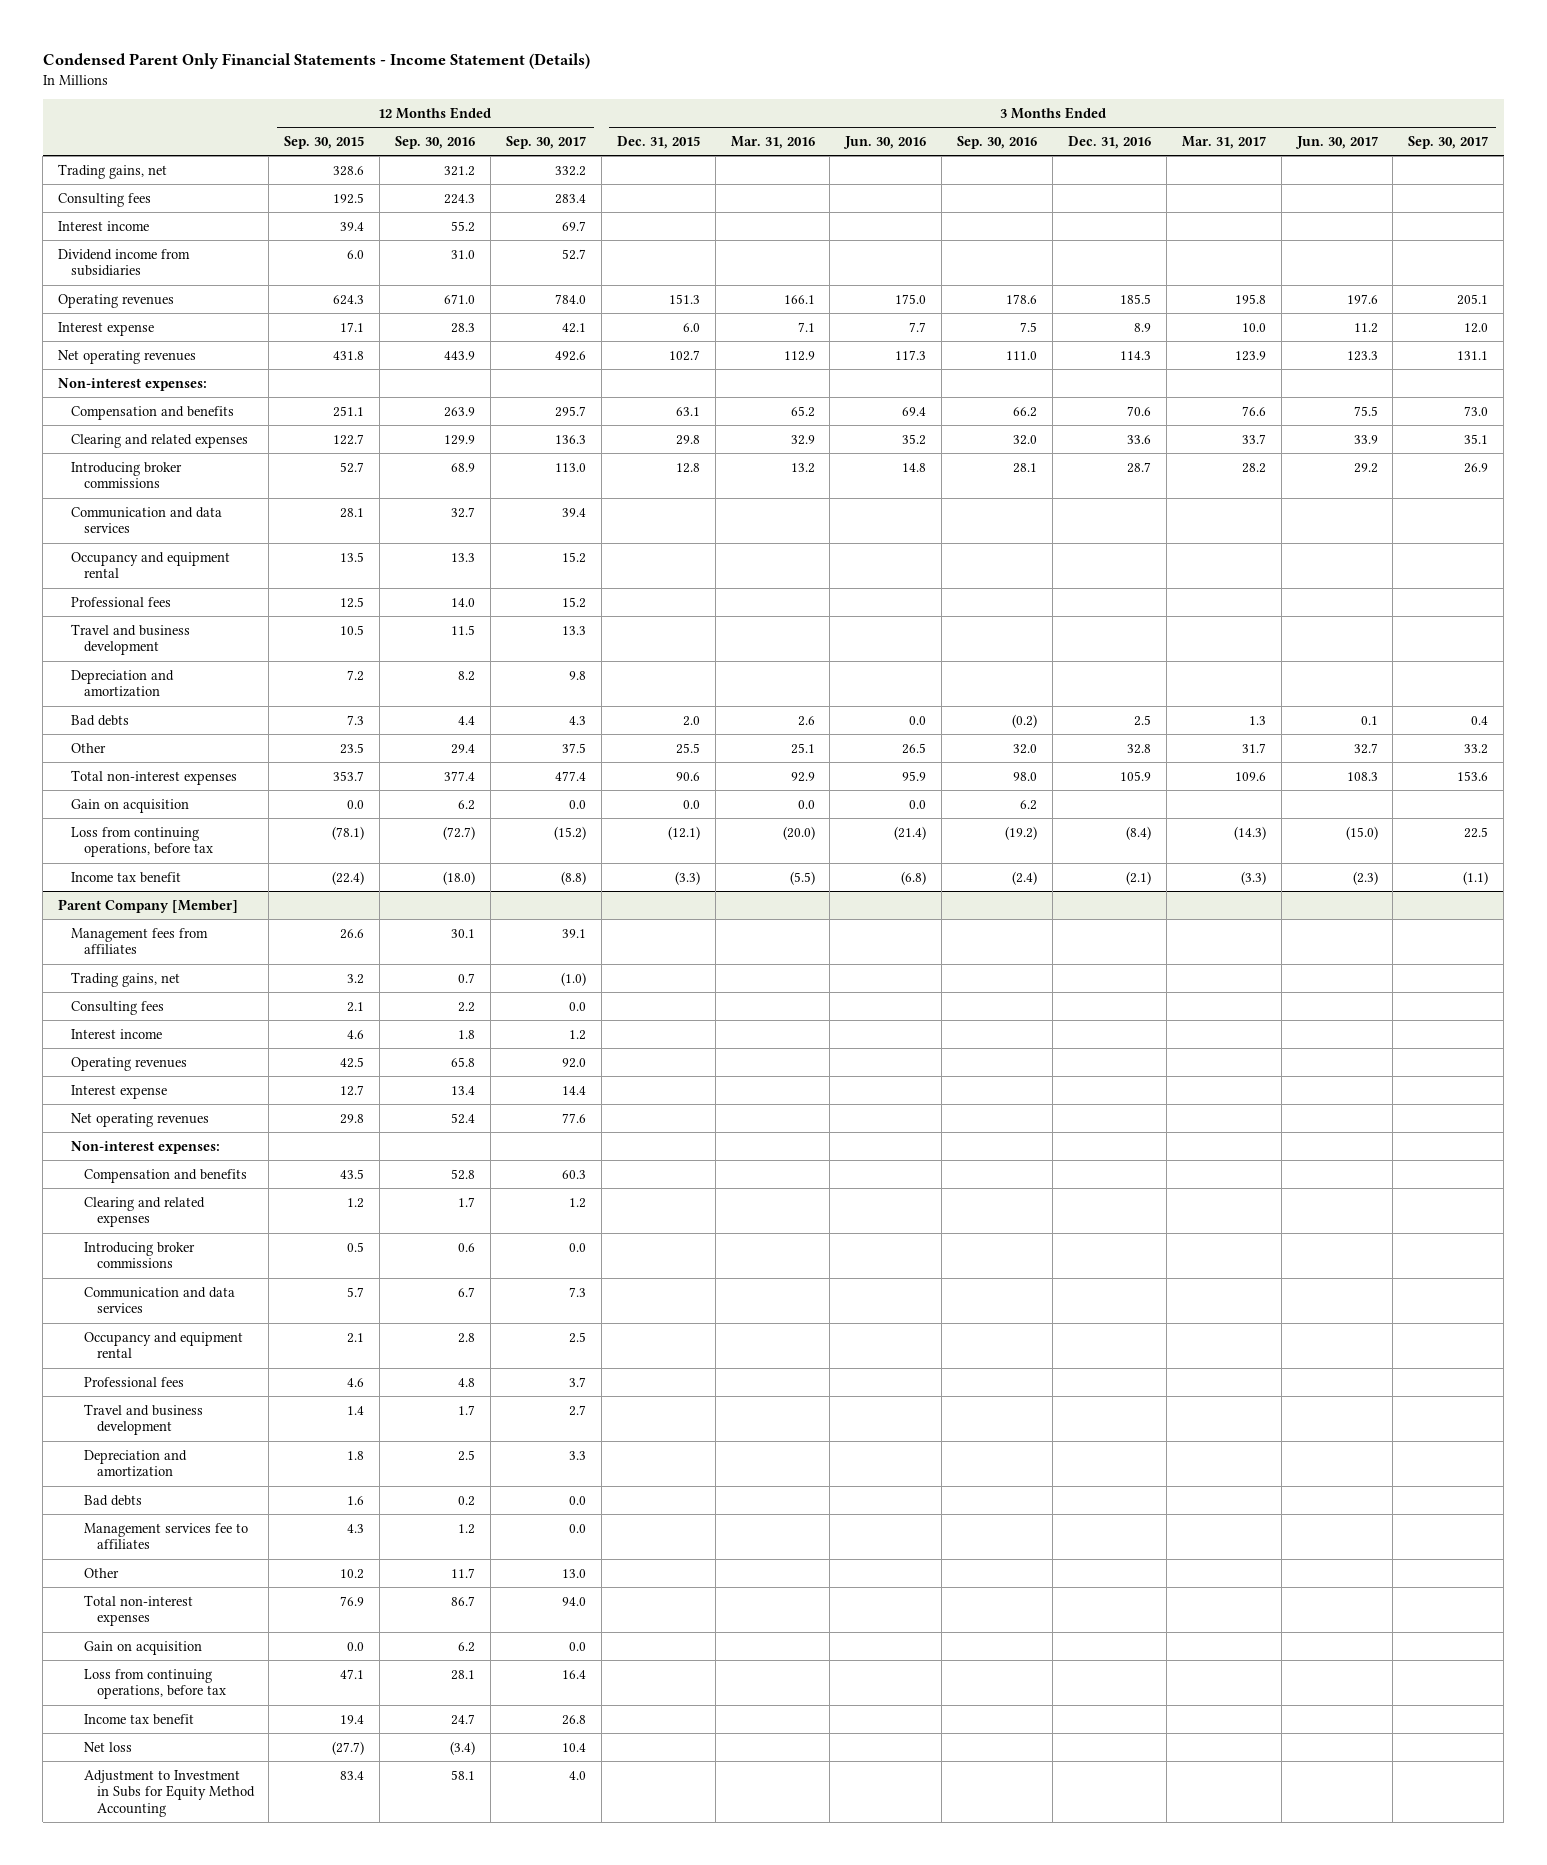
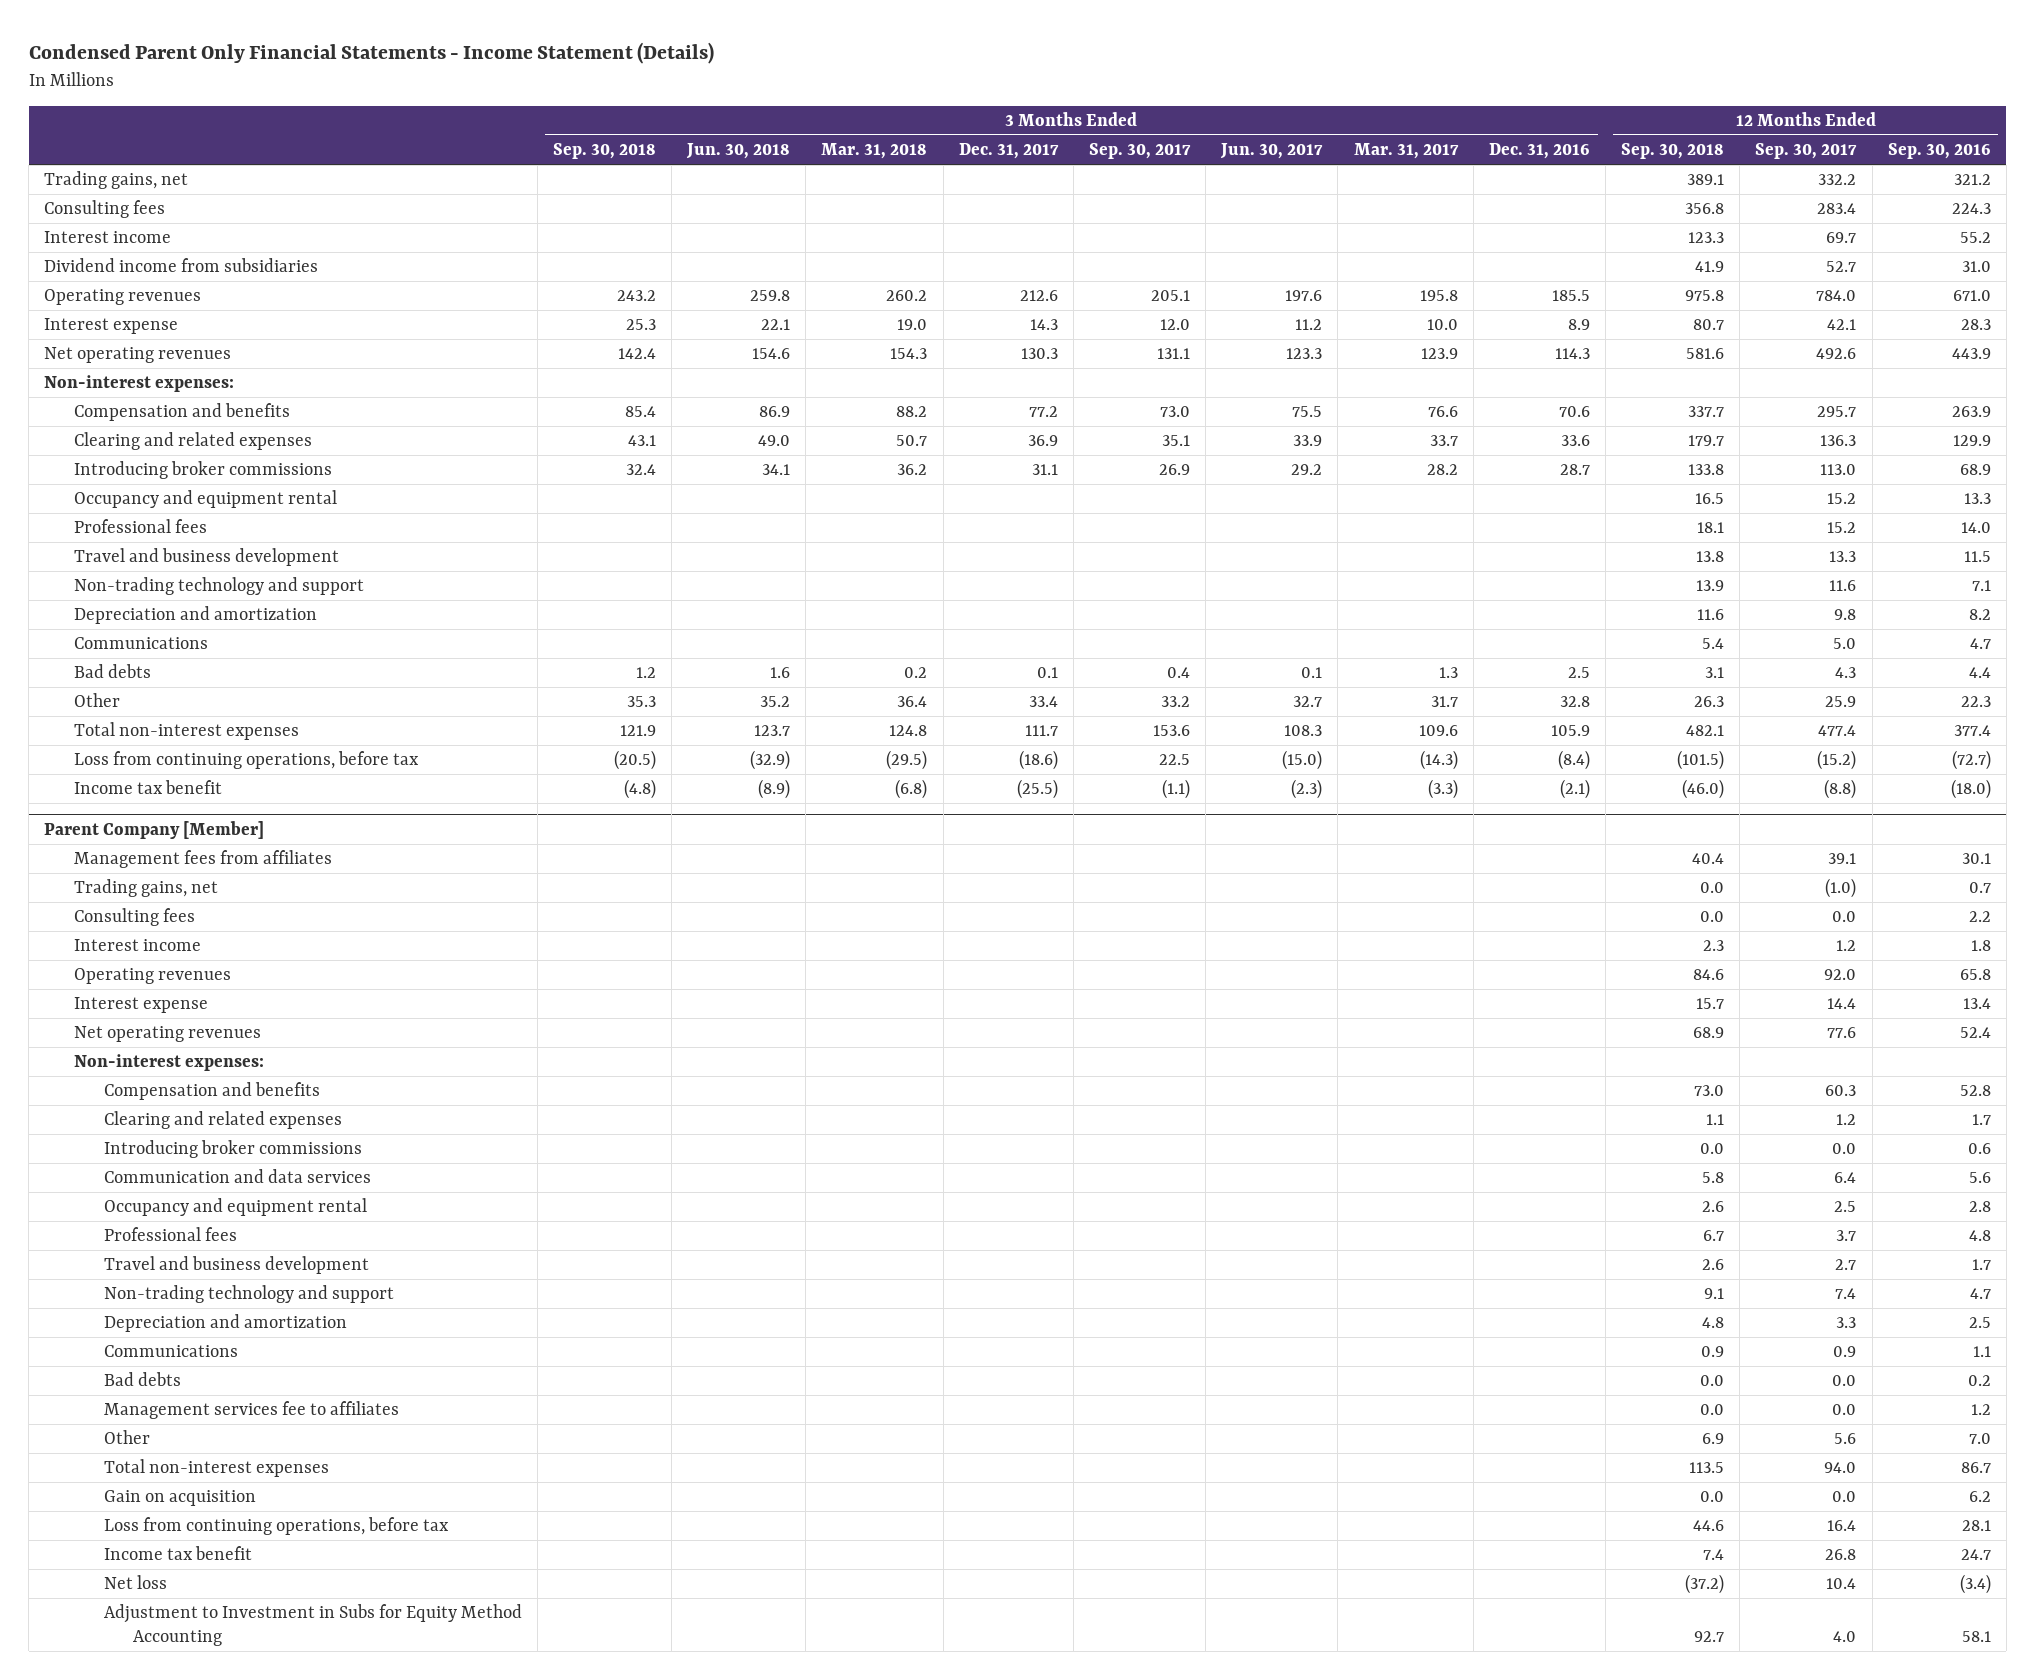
- | 12 Months Ended Sep. 30, 2015 | 12 Months Ended Sep. 30, 2016 | 12 Months Ended Sep. 30, 2017 | 3 Months Ended Dec. 31, 2015 | 3 Months Ended Mar. 31, 2016 | 3 Months Ended Jun. 30, 2016 | 3 Months Ended Sep. 30, 2016 | 3 Months Ended Dec. 31, 2016 | 3 Months Ended Mar. 31, 2017 | 3 Months Ended Jun. 30, 2017 | 3 Months Ended Sep. 30, 2017
+ | 3 Months Ended Sep. 30, 2018 | 3 Months Ended Jun. 30, 2018 | 3 Months Ended Mar. 31, 2018 | 3 Months Ended Dec. 31, 2017 | 3 Months Ended Sep. 30, 2017 | 3 Months Ended Jun. 30, 2017 | 3 Months Ended Mar. 31, 2017 | 3 Months Ended Dec. 31, 2016 | 12 Months Ended Sep. 30, 2018 | 12 Months Ended Sep. 30, 2017 | 12 Months Ended Sep. 30, 2016
- Communication and data services | 28.1 | 32.7 | 39.4 | | | | | | | |
+ Non-trading technology and support | | | | | | | | | 13.9 | 11.6 | 7.1
+ Communications | | | | | | | | | 5.4 | 5.0 | 4.7
- Other | 23.5 | 29.4 | 37.5 | 25.5 | 25.1 | 26.5 | 32.0 | 32.8 | 31.7 | 32.7 | 33.2
+ Other | 35.3 | 35.2 | 36.4 | 33.4 | 33.2 | 32.7 | 31.7 | 32.8 | 26.3 | 25.9 | 22.3
- Gain on acquisition | 0.0 | 6.2 | 0.0 | 0.0 | 0.0 | 0.0 | 6.2 | | | |
@ Parent Company [Member]
- Communication and data services | 5.7 | 6.7 | 7.3 | | | | | | | |
+ Communication and data services | | | | | | | | | 5.8 | 6.4 | 5.6
+ Non-trading technology and support | | | | | | | | | 9.1 | 7.4 | 4.7
+ Communications | | | | | | | | | 0.9 | 0.9 | 1.1
- Other | 10.2 | 11.7 | 13.0 | | | | | | | |
+ Other | | | | | | | | | 6.9 | 5.6 | 7.0

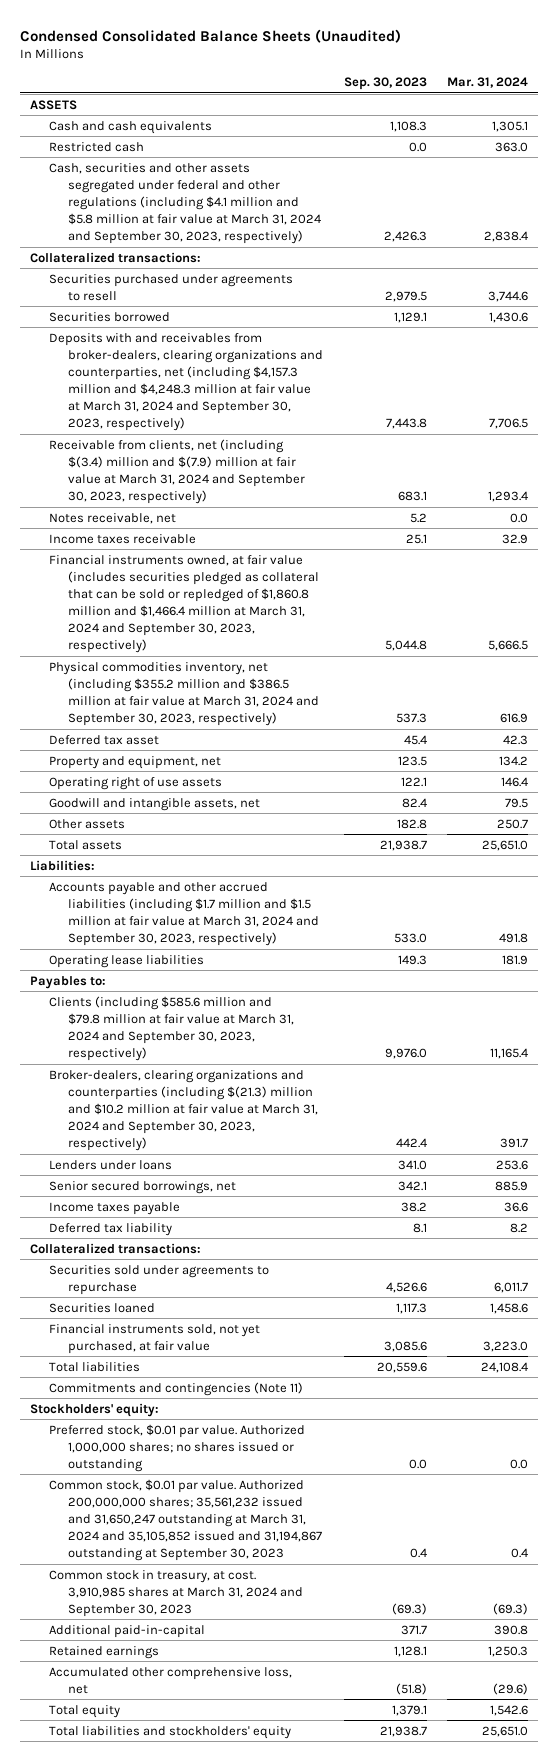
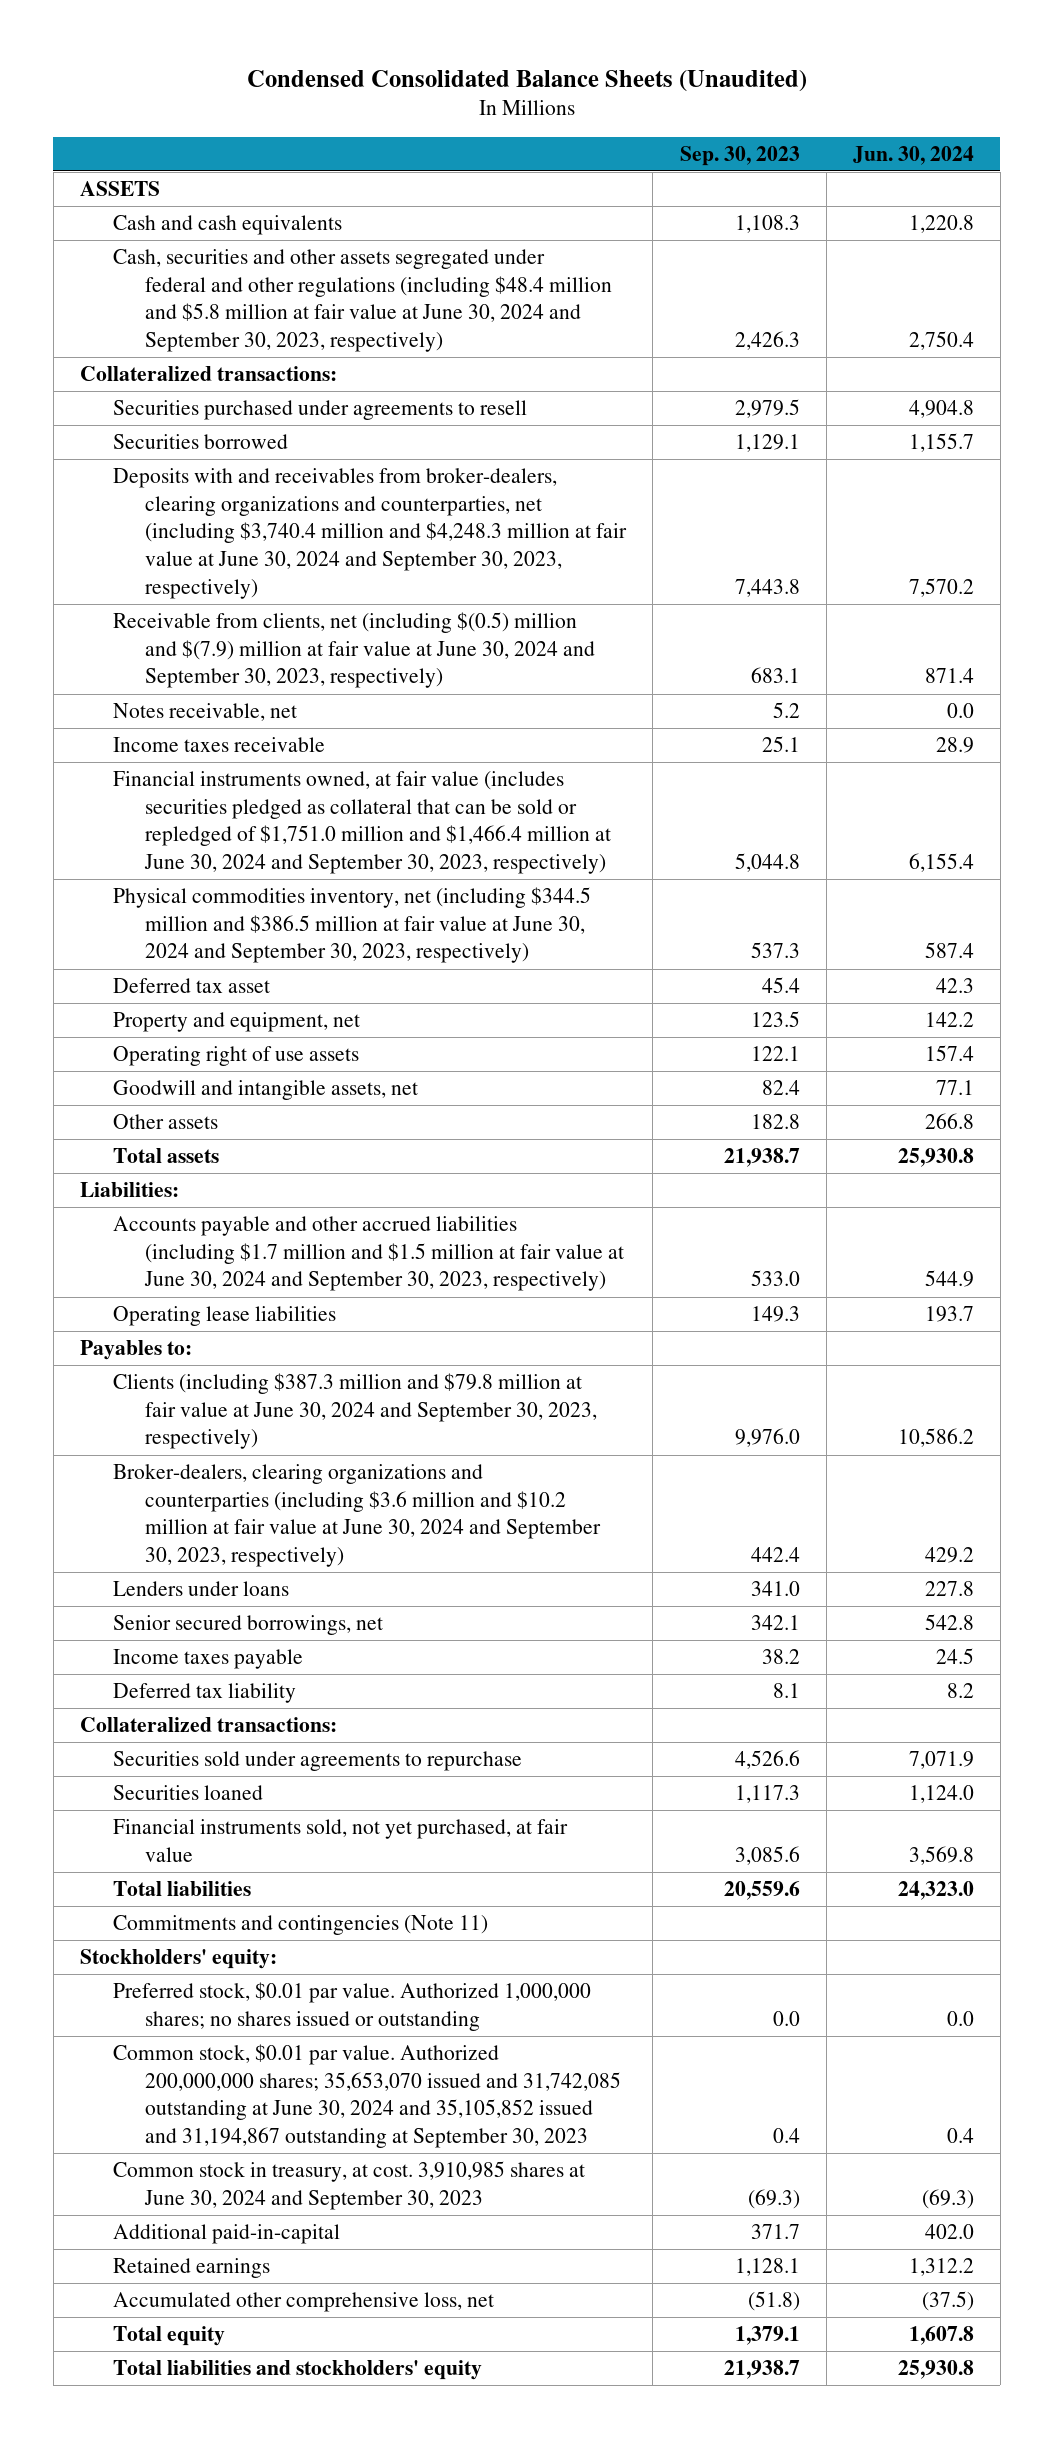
- | Sep. 30, 2023 | Mar. 31, 2024
+ | Sep. 30, 2023 | Jun. 30, 2024
- Restricted cash | 0.0 | 363.0
- Cash, securities and other assets segregated under federal and other regulations (including $4.1 million and $5.8 million at fair value at March 31, 2024 and September 30, 2023, respectively) | 2,426.3 | 2,838.4
+ Cash, securities and other assets segregated under federal and other regulations (including $48.4 million and $5.8 million at fair value at June 30, 2024 and September 30, 2023, respectively) | 2,426.3 | 2,750.4
- Deposits with and receivables from broker-dealers, clearing organizations and counterparties, net (including $4,157.3 million and $4,248.3 million at fair value at March 31, 2024 and September 30, 2023, respectively) | 7,443.8 | 7,706.5
- Receivable from clients, net (including $(3.4) million and $(7.9) million at fair value at March 31, 2024 and September 30, 2023, respectively) | 683.1 | 1,293.4
+ Deposits with and receivables from broker-dealers, clearing organizations and counterparties, net (including $3,740.4 million and $4,248.3 million at fair value at June 30, 2024 and September 30, 2023, respectively) | 7,443.8 | 7,570.2
+ Receivable from clients, net (including $(0.5) million and $(7.9) million at fair value at June 30, 2024 and September 30, 2023, respectively) | 683.1 | 871.4
- Financial instruments owned, at fair value (includes securities pledged as collateral that can be sold or repledged of $1,860.8 million and $1,466.4 million at March 31, 2024 and September 30, 2023, respectively) | 5,044.8 | 5,666.5
- Physical commodities inventory, net (including $355.2 million and $386.5 million at fair value at March 31, 2024 and September 30, 2023, respectively) | 537.3 | 616.9
+ Financial instruments owned, at fair value (includes securities pledged as collateral that can be sold or repledged of $1,751.0 million and $1,466.4 million at June 30, 2024 and September 30, 2023, respectively) | 5,044.8 | 6,155.4
+ Physical commodities inventory, net (including $344.5 million and $386.5 million at fair value at June 30, 2024 and September 30, 2023, respectively) | 537.3 | 587.4
- Accounts payable and other accrued liabilities (including $1.7 million and $1.5 million at fair value at March 31, 2024 and September 30, 2023, respectively) | 533.0 | 491.8
+ Accounts payable and other accrued liabilities (including $1.7 million and $1.5 million at fair value at June 30, 2024 and September 30, 2023, respectively) | 533.0 | 544.9
- Clients (including $585.6 million and $79.8 million at fair value at March 31, 2024 and September 30, 2023, respectively) | 9,976.0 | 11,165.4
- Broker-dealers, clearing organizations and counterparties (including $(21.3) million and $10.2 million at fair value at March 31, 2024 and September 30, 2023, respectively) | 442.4 | 391.7
+ Clients (including $387.3 million and $79.8 million at fair value at June 30, 2024 and September 30, 2023, respectively) | 9,976.0 | 10,586.2
+ Broker-dealers, clearing organizations and counterparties (including $3.6 million and $10.2 million at fair value at June 30, 2024 and September 30, 2023, respectively) | 442.4 | 429.2
- Common stock, $0.01 par value. Authorized 200,000,000 shares; 35,561,232 issued and 31,650,247 outstanding at March 31, 2024 and 35,105,852 issued and 31,194,867 outstanding at September 30, 2023 | 0.4 | 0.4
- Common stock in treasury, at cost. 3,910,985 shares at March 31, 2024 and September 30, 2023 | (69.3) | (69.3)
+ Common stock, $0.01 par value. Authorized 200,000,000 shares; 35,653,070 issued and 31,742,085 outstanding at June 30, 2024 and 35,105,852 issued and 31,194,867 outstanding at September 30, 2023 | 0.4 | 0.4
+ Common stock in treasury, at cost. 3,910,985 shares at June 30, 2024 and September 30, 2023 | (69.3) | (69.3)

